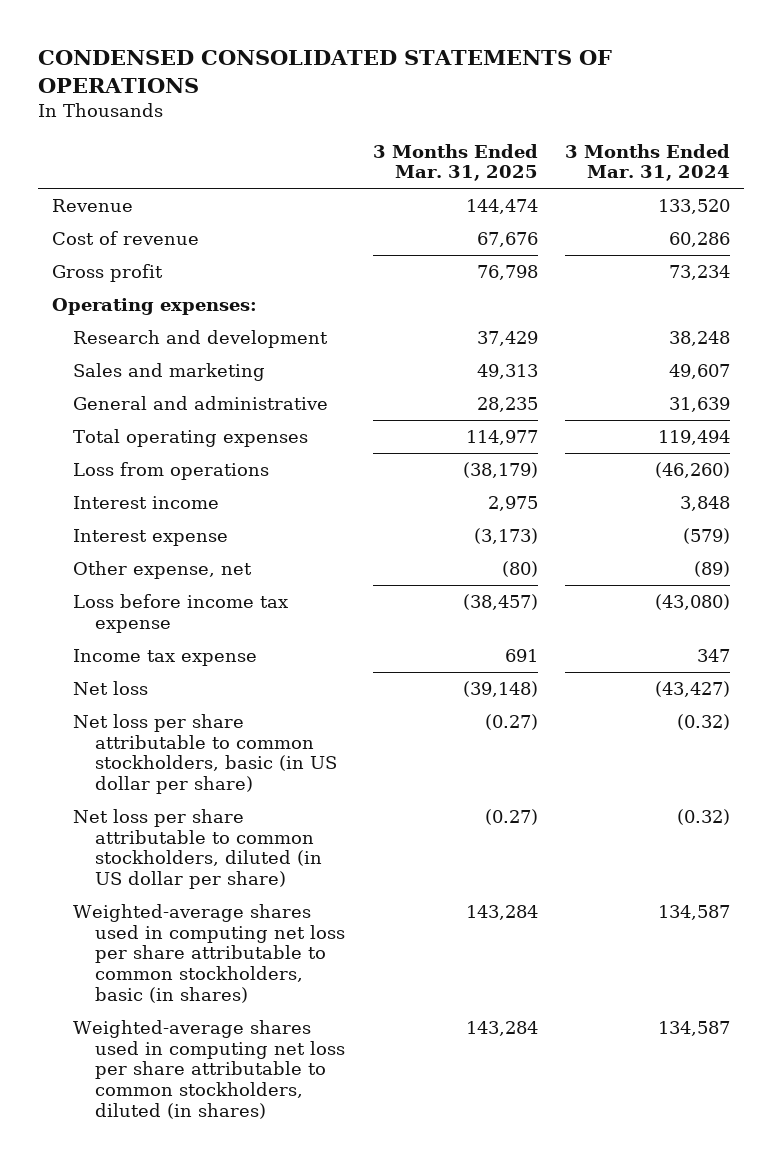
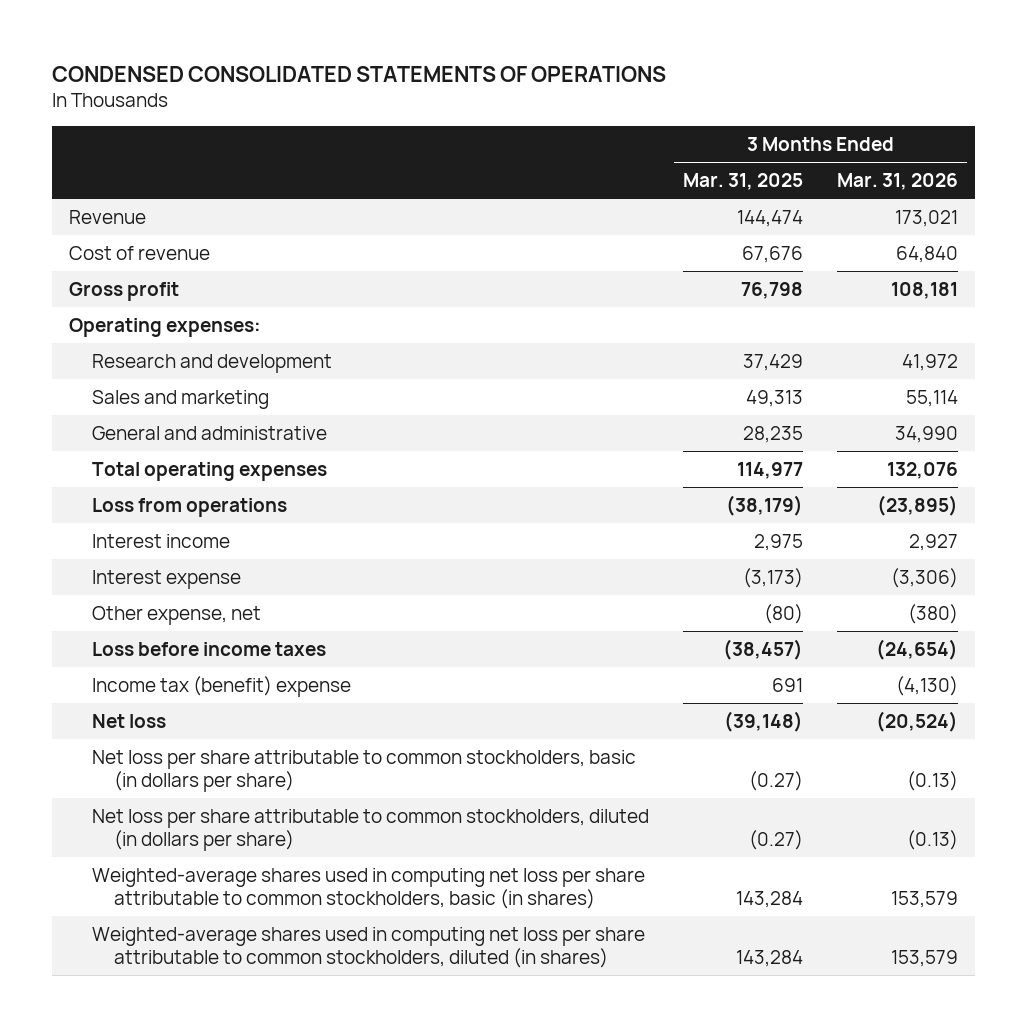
- | 3 Months Ended Mar. 31, 2025 | 3 Months Ended Mar. 31, 2024
+ | 3 Months Ended Mar. 31, 2025 | 3 Months Ended Mar. 31, 2026
- Loss before income tax expense | (38,457) | (43,080)
- Income tax expense | 691 | 347
+ Loss before income taxes | (38,457) | (24,654)
+ Income tax (benefit) expense | 691 | (4,130)
- Net loss per share attributable to common stockholders, basic (in US dollar per share) | (0.27) | (0.32)
- Net loss per share attributable to common stockholders, diluted (in US dollar per share) | (0.27) | (0.32)
+ Net loss per share attributable to common stockholders, basic (in dollars per share) | (0.27) | (0.13)
+ Net loss per share attributable to common stockholders, diluted (in dollars per share) | (0.27) | (0.13)

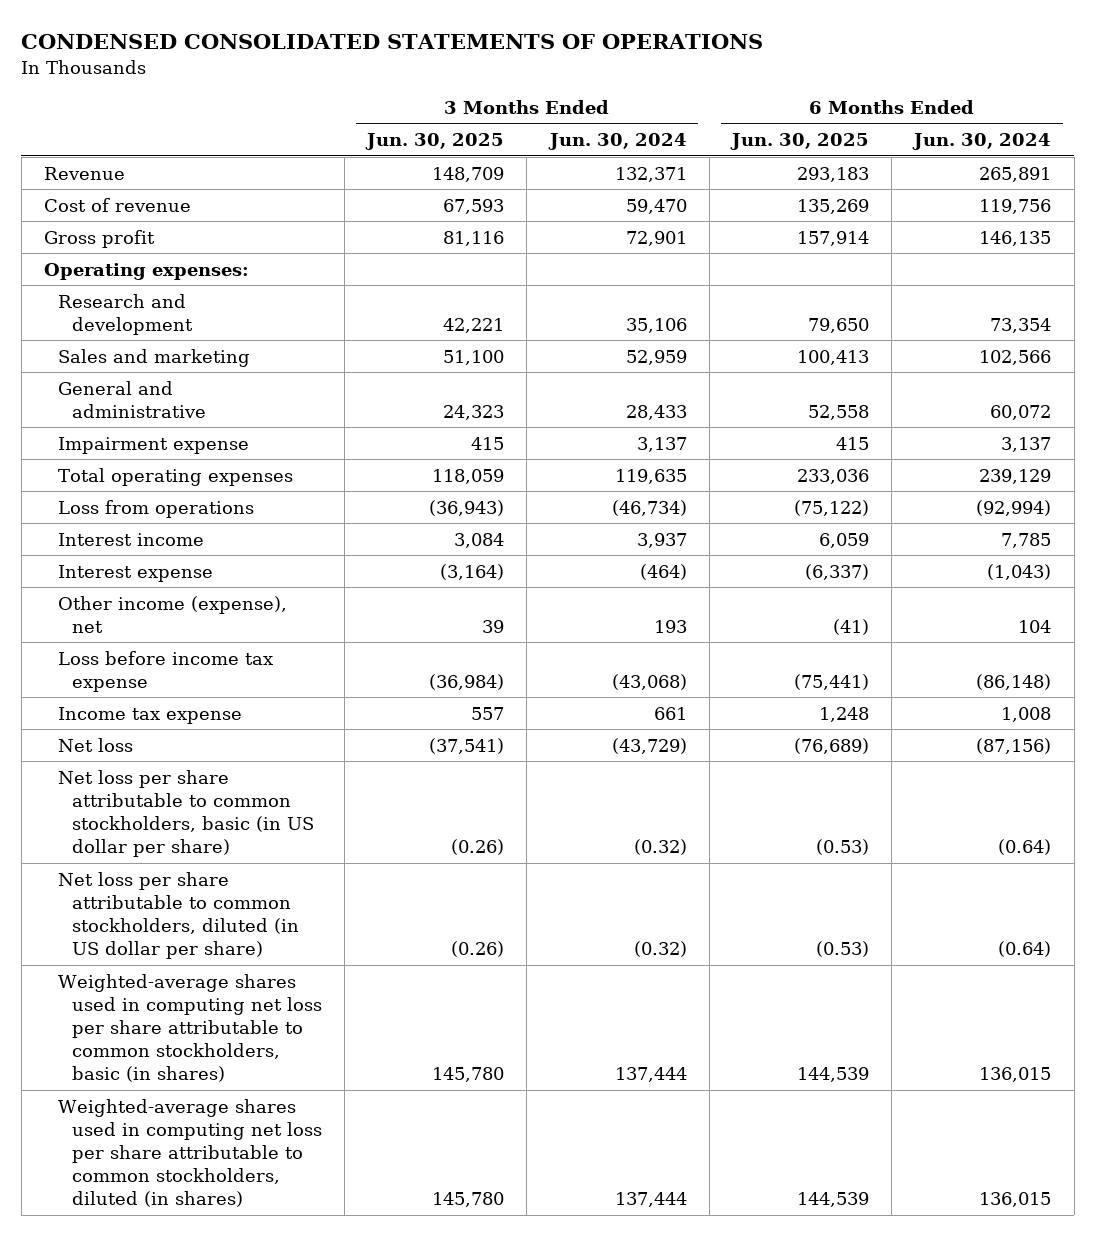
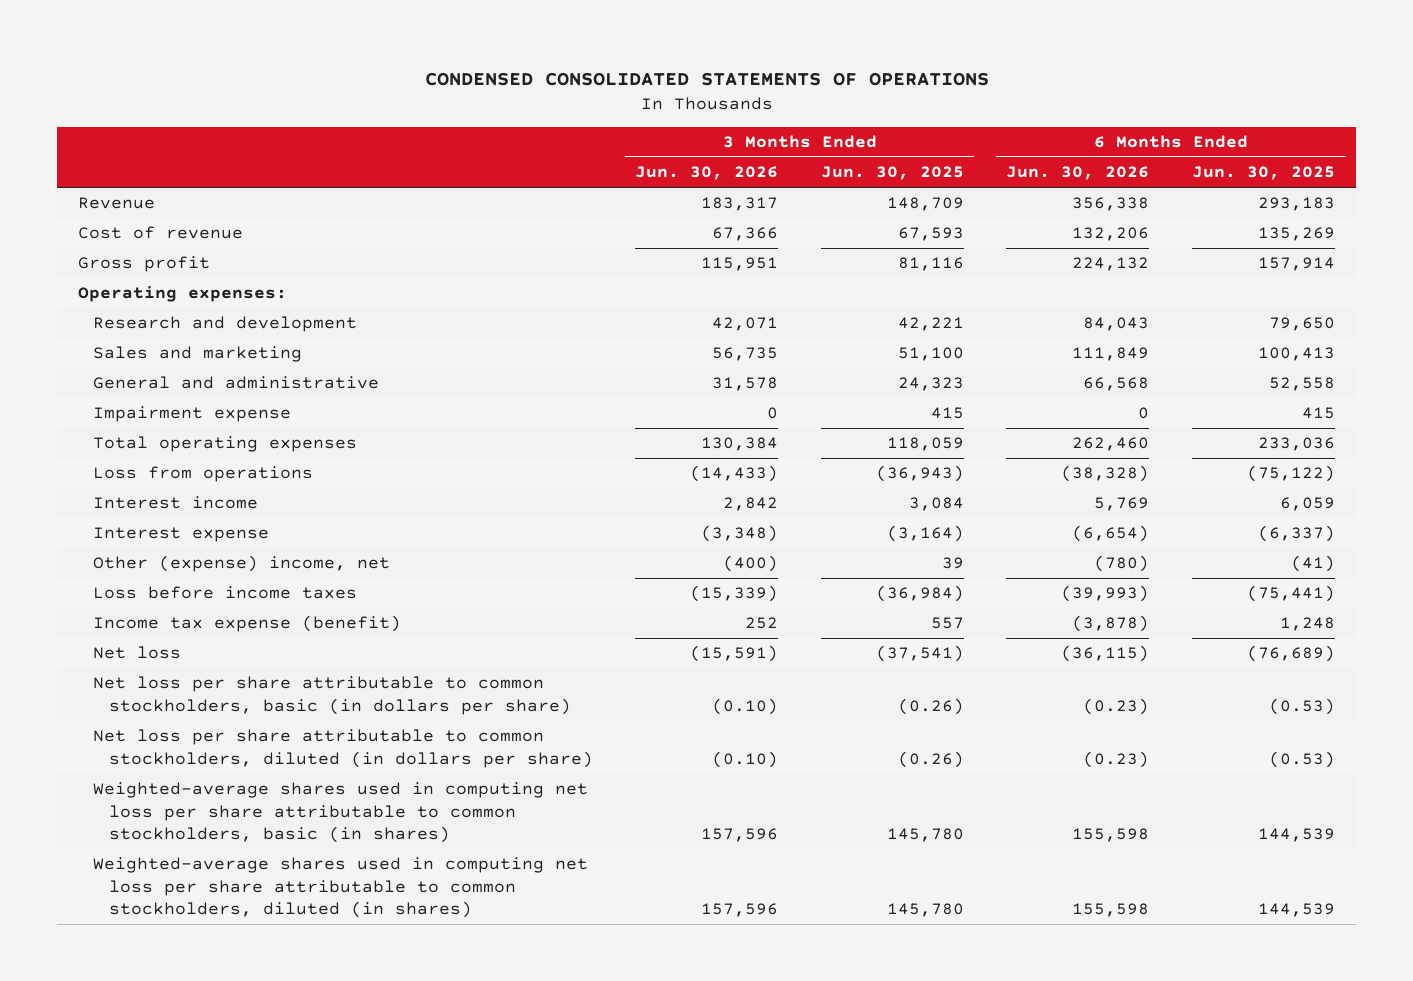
- | 3 Months Ended Jun. 30, 2025 | 3 Months Ended Jun. 30, 2024 | 6 Months Ended Jun. 30, 2025 | 6 Months Ended Jun. 30, 2024
+ | 3 Months Ended Jun. 30, 2026 | 3 Months Ended Jun. 30, 2025 | 6 Months Ended Jun. 30, 2026 | 6 Months Ended Jun. 30, 2025
- Other income (expense), net | 39 | 193 | (41) | 104
- Loss before income tax expense | (36,984) | (43,068) | (75,441) | (86,148)
- Income tax expense | 557 | 661 | 1,248 | 1,008
+ Other (expense) income, net | (400) | 39 | (780) | (41)
+ Loss before income taxes | (15,339) | (36,984) | (39,993) | (75,441)
+ Income tax expense (benefit) | 252 | 557 | (3,878) | 1,248
- Net loss per share attributable to common stockholders, basic (in US dollar per share) | (0.26) | (0.32) | (0.53) | (0.64)
- Net loss per share attributable to common stockholders, diluted (in US dollar per share) | (0.26) | (0.32) | (0.53) | (0.64)
+ Net loss per share attributable to common stockholders, basic (in dollars per share) | (0.10) | (0.26) | (0.23) | (0.53)
+ Net loss per share attributable to common stockholders, diluted (in dollars per share) | (0.10) | (0.26) | (0.23) | (0.53)

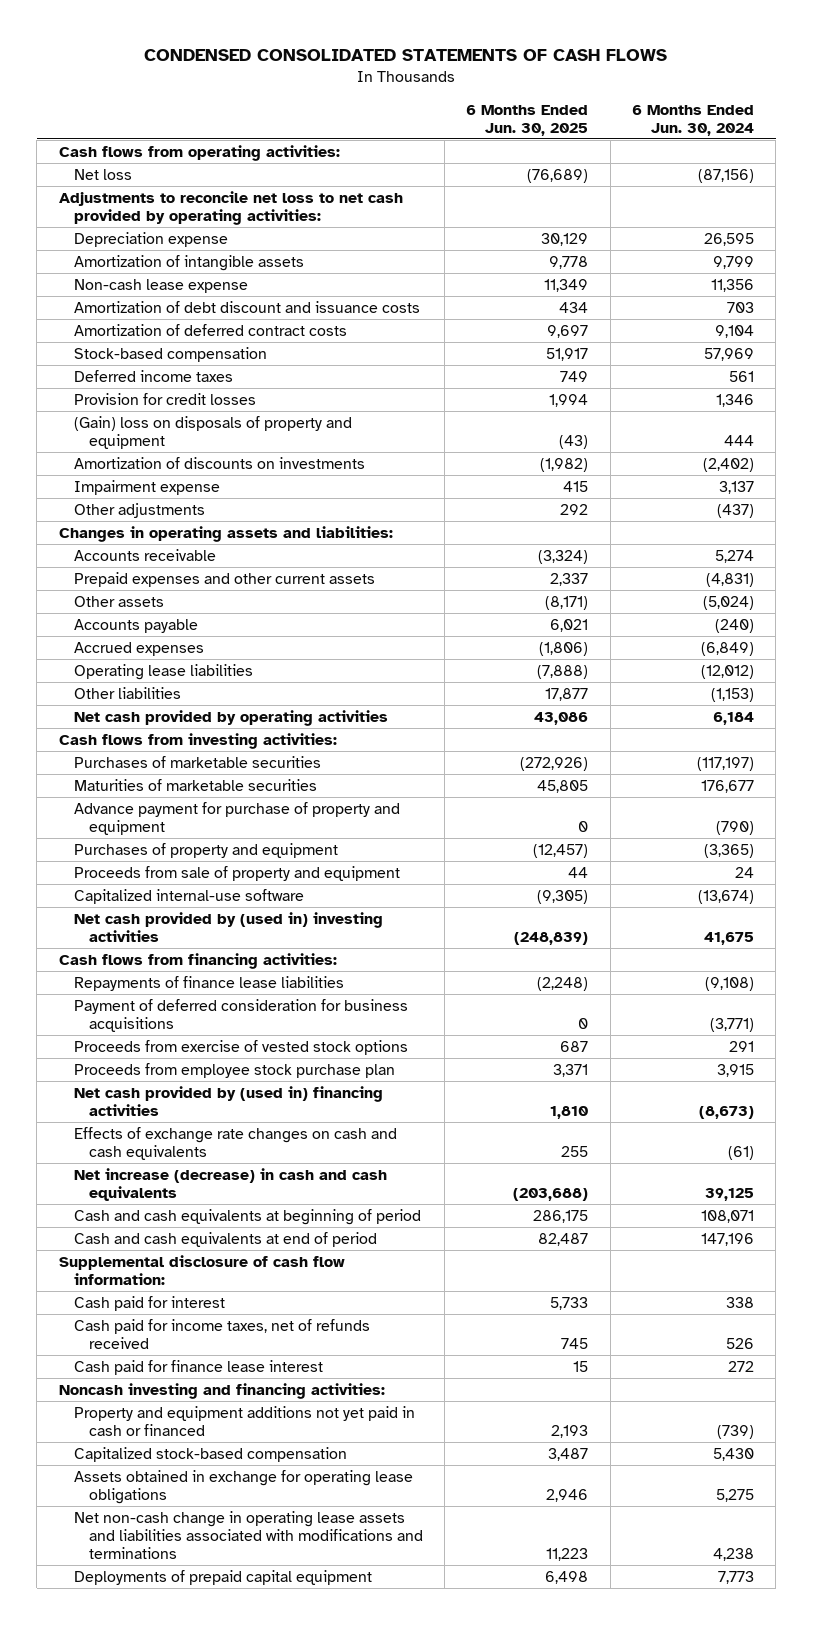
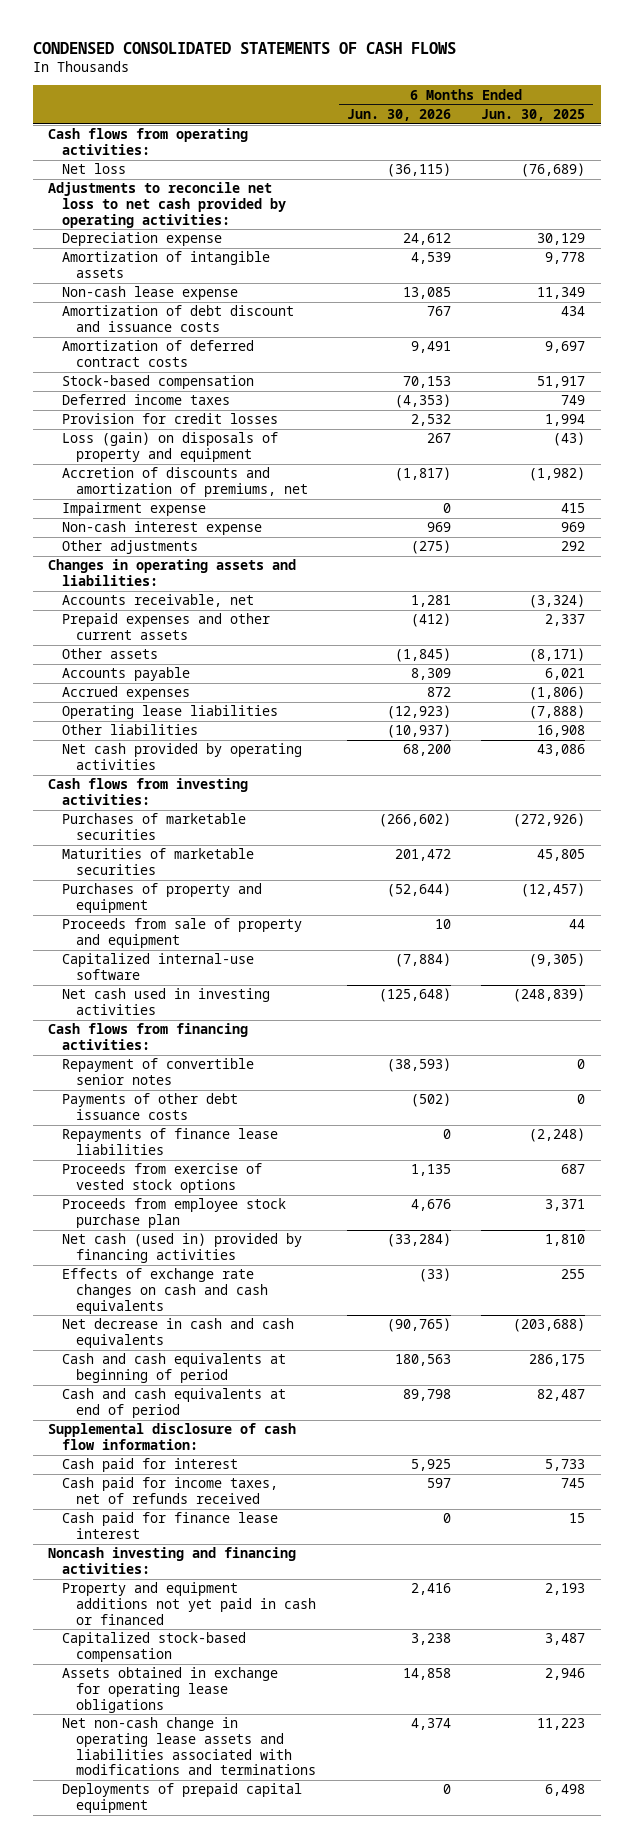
- | 6 Months Ended Jun. 30, 2025 | 6 Months Ended Jun. 30, 2024
+ | 6 Months Ended Jun. 30, 2026 | 6 Months Ended Jun. 30, 2025
- (Gain) loss on disposals of property and equipment | (43) | 444
- Amortization of discounts on investments | (1,982) | (2,402)
+ Loss (gain) on disposals of property and equipment | 267 | (43)
+ Accretion of discounts and amortization of premiums, net | (1,817) | (1,982)
+ Non-cash interest expense | 969 | 969
- Accounts receivable | (3,324) | 5,274
+ Accounts receivable, net | 1,281 | (3,324)
- Other liabilities | 17,877 | (1,153)
+ Other liabilities | (10,937) | 16,908
- Advance payment for purchase of property and equipment | 0 | (790)
- Net cash provided by (used in) investing activities | (248,839) | 41,675
+ Net cash used in investing activities | (125,648) | (248,839)
+ Repayment of convertible senior notes | (38,593) | 0
+ Payments of other debt issuance costs | (502) | 0
- Payment of deferred consideration for business acquisitions | 0 | (3,771)
- Net cash provided by (used in) financing activities | 1,810 | (8,673)
+ Net cash (used in) provided by financing activities | (33,284) | 1,810
- Net increase (decrease) in cash and cash equivalents | (203,688) | 39,125
+ Net decrease in cash and cash equivalents | (90,765) | (203,688)

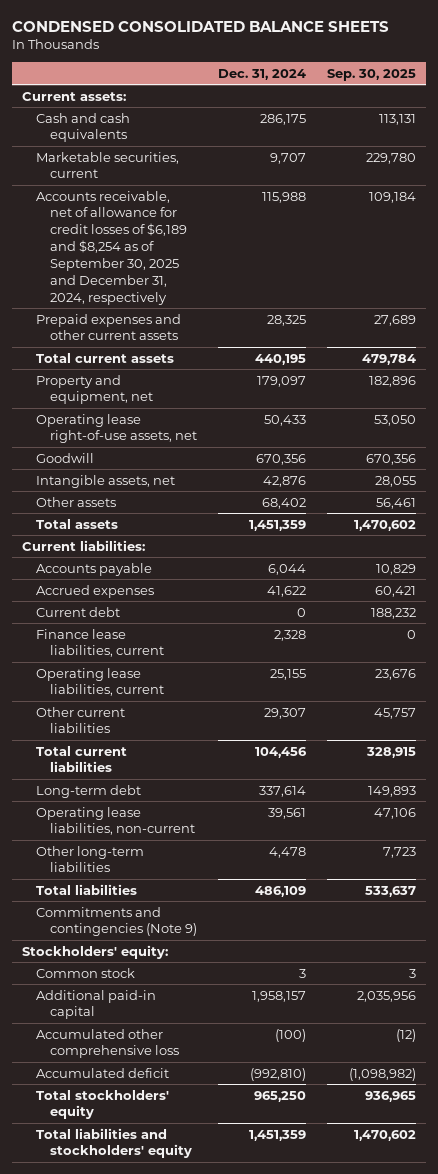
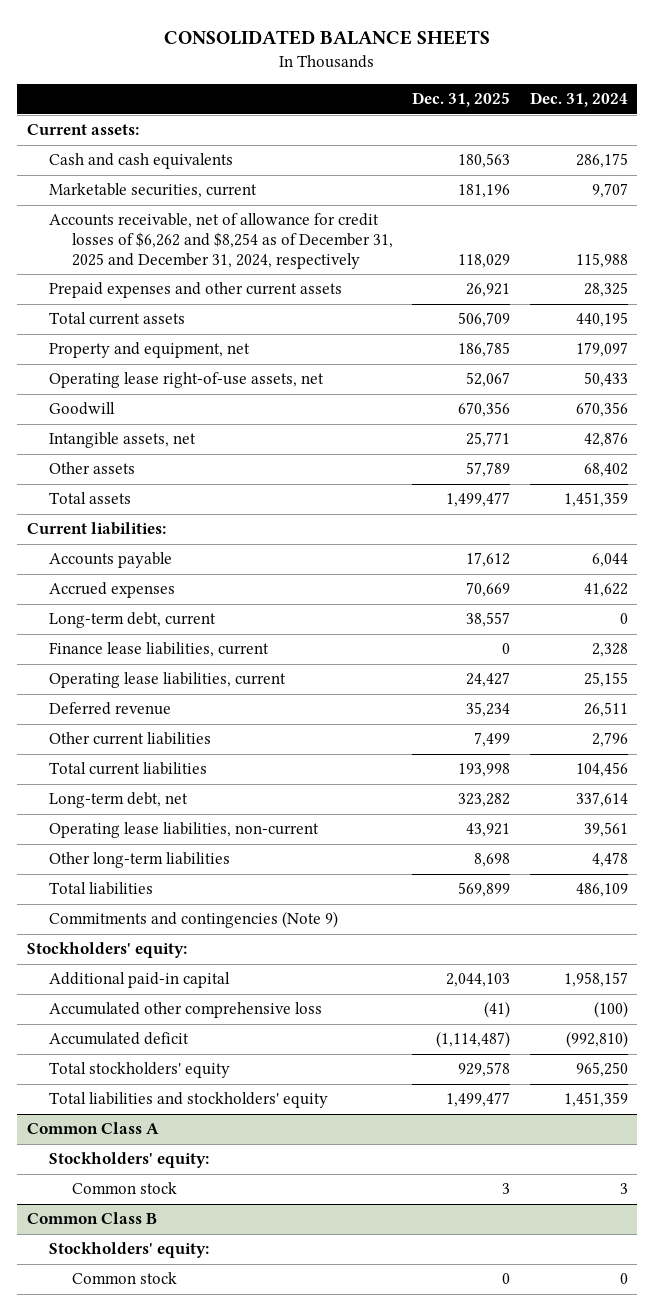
- CONDENSED CONSOLIDATED BALANCE SHEETS
+ CONSOLIDATED BALANCE SHEETS
- | Dec. 31, 2024 | Sep. 30, 2025
+ | Dec. 31, 2025 | Dec. 31, 2024
- Accounts receivable, net of allowance for credit losses of $6,189 and $8,254 as of September 30, 2025 and December 31, 2024, respectively | 115,988 | 109,184
+ Accounts receivable, net of allowance for credit losses of $6,262 and $8,254 as of December 31, 2025 and December 31, 2024, respectively | 118,029 | 115,988
- Current debt | 0 | 188,232
+ Long-term debt, current | 38,557 | 0
- Other current liabilities | 29,307 | 45,757
+ Deferred revenue | 35,234 | 26,511
+ Other current liabilities | 7,499 | 2,796
- Long-term debt | 337,614 | 149,893
+ Long-term debt, net | 323,282 | 337,614
- Common stock | 3 | 3
+ Common Class A
+ Stockholders' equity:
+ Common stock | 3 | 3
+ Common Class B
+ Stockholders' equity:
+ Common stock | 0 | 0

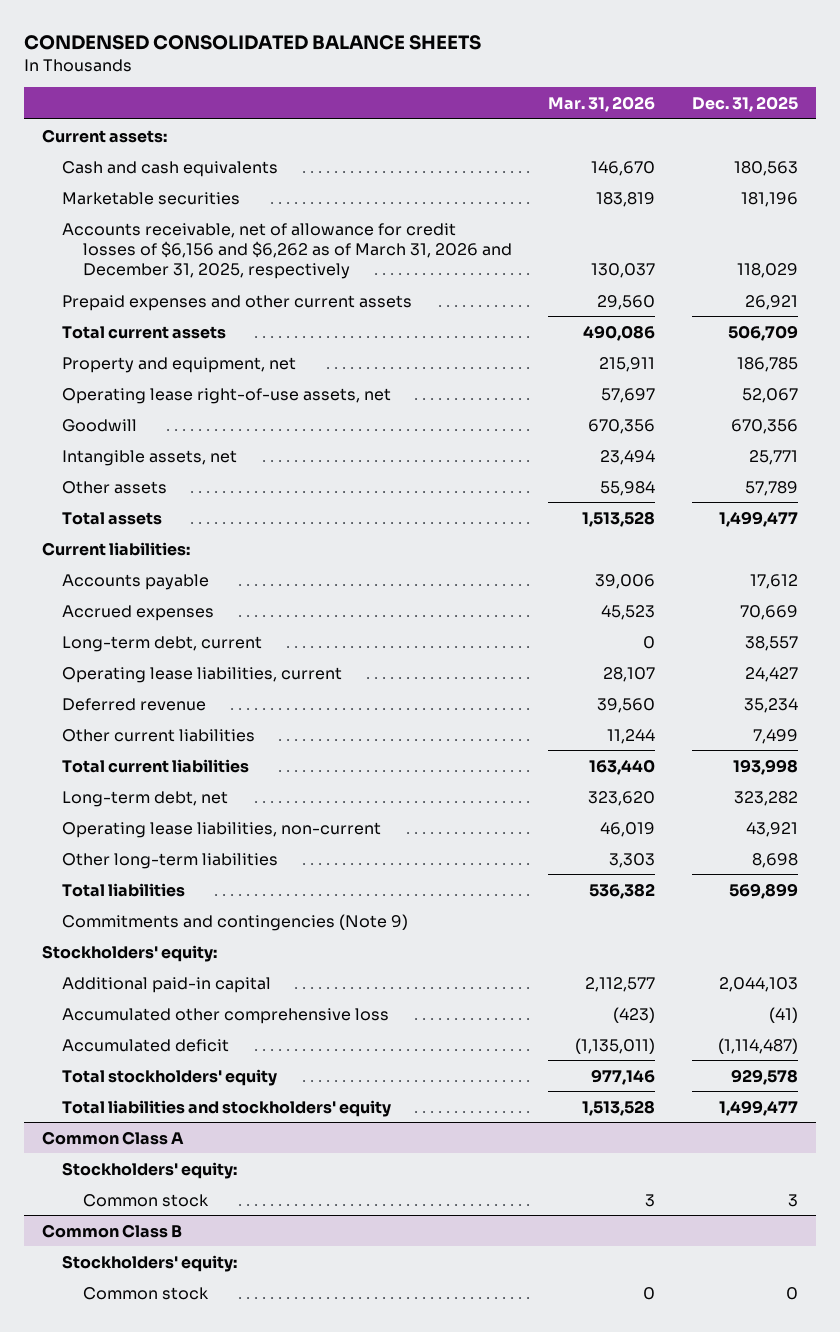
- CONSOLIDATED BALANCE SHEETS
+ CONDENSED CONSOLIDATED BALANCE SHEETS
- | Dec. 31, 2025 | Dec. 31, 2024
+ | Mar. 31, 2026 | Dec. 31, 2025
- Marketable securities, current | 181,196 | 9,707
- Accounts receivable, net of allowance for credit losses of $6,262 and $8,254 as of December 31, 2025 and December 31, 2024, respectively | 118,029 | 115,988
+ Marketable securities | 183,819 | 181,196
+ Accounts receivable, net of allowance for credit losses of $6,156 and $6,262 as of March 31, 2026 and December 31, 2025, respectively | 130,037 | 118,029
- Finance lease liabilities, current | 0 | 2,328

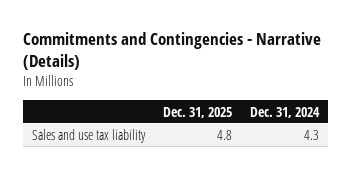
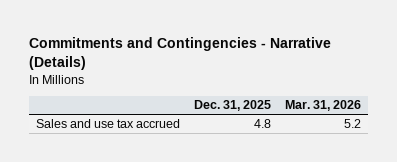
- | Dec. 31, 2025 | Dec. 31, 2024
+ | Dec. 31, 2025 | Mar. 31, 2026
- Sales and use tax liability | 4.8 | 4.3
+ Sales and use tax accrued | 4.8 | 5.2

